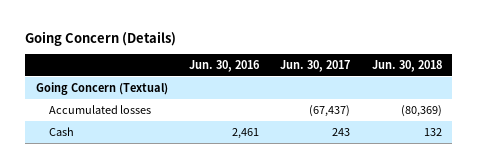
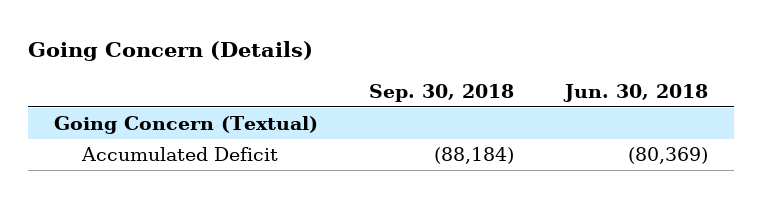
- | Jun. 30, 2016 | Jun. 30, 2017 | Jun. 30, 2018
+ | Sep. 30, 2018 | Jun. 30, 2018
- Accumulated losses | | (67,437) | (80,369)
- Cash | 2,461 | 243 | 132
+ Accumulated Deficit | (88,184) | (80,369)

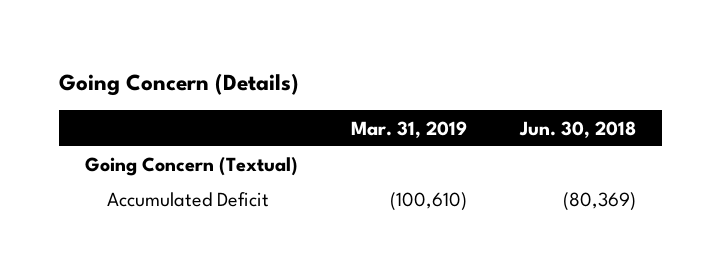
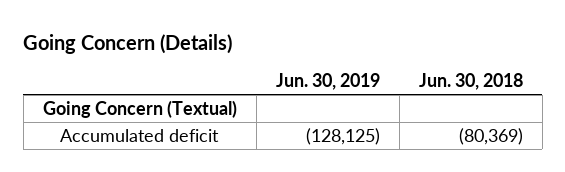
- | Mar. 31, 2019 | Jun. 30, 2018
+ | Jun. 30, 2019 | Jun. 30, 2018
- Accumulated Deficit | (100,610) | (80,369)
+ Accumulated deficit | (128,125) | (80,369)

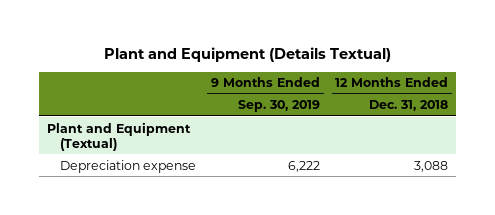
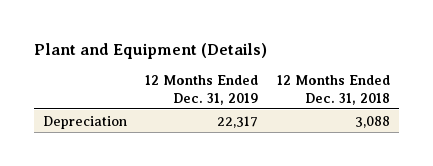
- Plant and Equipment (Details Textual)
+ Plant and Equipment (Details)
- | 9 Months Ended Sep. 30, 2019 | 12 Months Ended Dec. 31, 2018
+ | 12 Months Ended Dec. 31, 2019 | 12 Months Ended Dec. 31, 2018
- Plant and Equipment (Textual)
- Depreciation expense | 6,222 | 3,088
+ Depreciation | 22,317 | 3,088

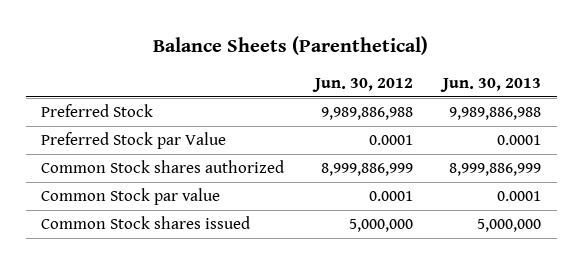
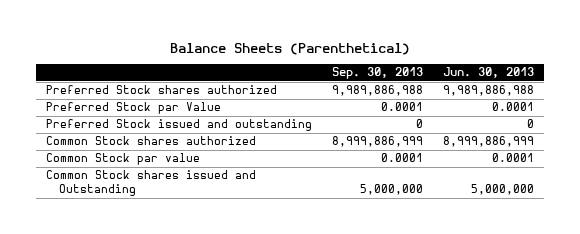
- | Jun. 30, 2012 | Jun. 30, 2013
+ | Sep. 30, 2013 | Jun. 30, 2013
- Preferred Stock | 9,989,886,988 | 9,989,886,988
+ Preferred Stock shares authorized | 9,989,886,988 | 9,989,886,988
+ Preferred Stock issued and outstanding | 0 | 0
- Common Stock shares issued | 5,000,000 | 5,000,000
+ Common Stock shares issued and Outstanding | 5,000,000 | 5,000,000

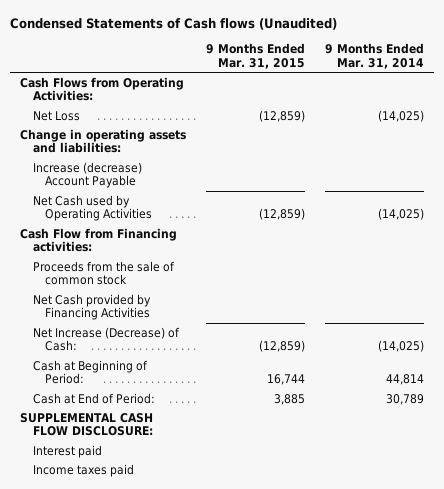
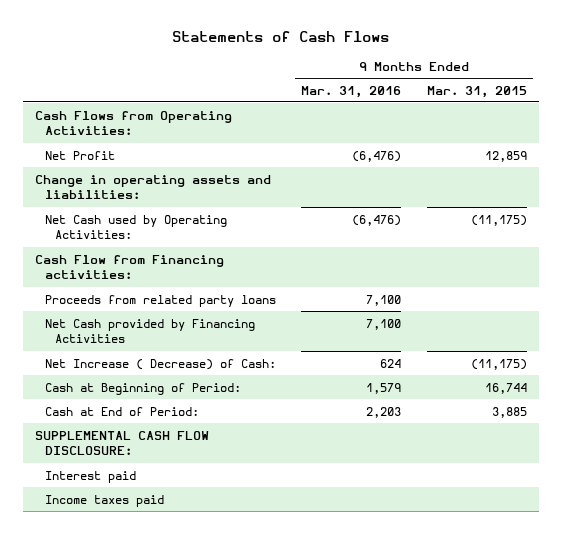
- Condensed Statements of Cash flows (Unaudited)
+ Statements of Cash Flows
- | 9 Months Ended Mar. 31, 2015 | 9 Months Ended Mar. 31, 2014
+ | 9 Months Ended Mar. 31, 2016 | 9 Months Ended Mar. 31, 2015
- Net Loss | (12,859) | (14,025)
+ Net Profit | (6,476) | 12,859
- Increase (decrease) Account Payable
- Net Cash used by Operating Activities | (12,859) | (14,025)
+ Net Cash used by Operating Activities: | (6,476) | (11,175)
- Proceeds from the sale of common stock
+ Proceeds from related party loans | 7,100 |
- Net Increase (Decrease) of Cash: | (12,859) | (14,025)
+ Net Increase ( Decrease) of Cash: | 624 | (11,175)

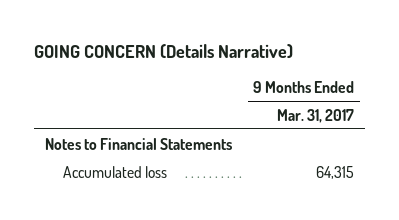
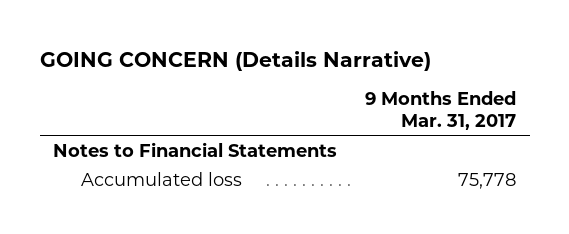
- Accumulated loss | 64,315
+ Accumulated loss | 75,778

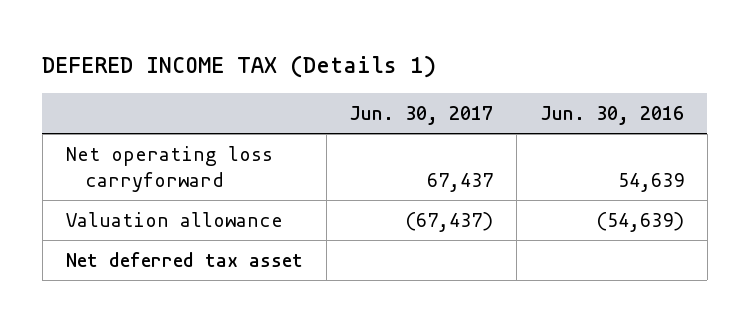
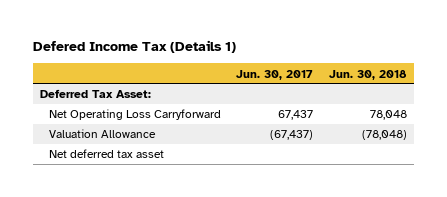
- DEFERED INCOME TAX (Details 1)
+ Defered Income Tax (Details 1)
- | Jun. 30, 2017 | Jun. 30, 2016
+ | Jun. 30, 2017 | Jun. 30, 2018
- Net operating loss carryforward | 67,437 | 54,639
- Valuation allowance | (67,437) | (54,639)
+ Deferred Tax Asset:
+ Net Operating Loss Carryforward | 67,437 | 78,048
+ Valuation Allowance | (67,437) | (78,048)

